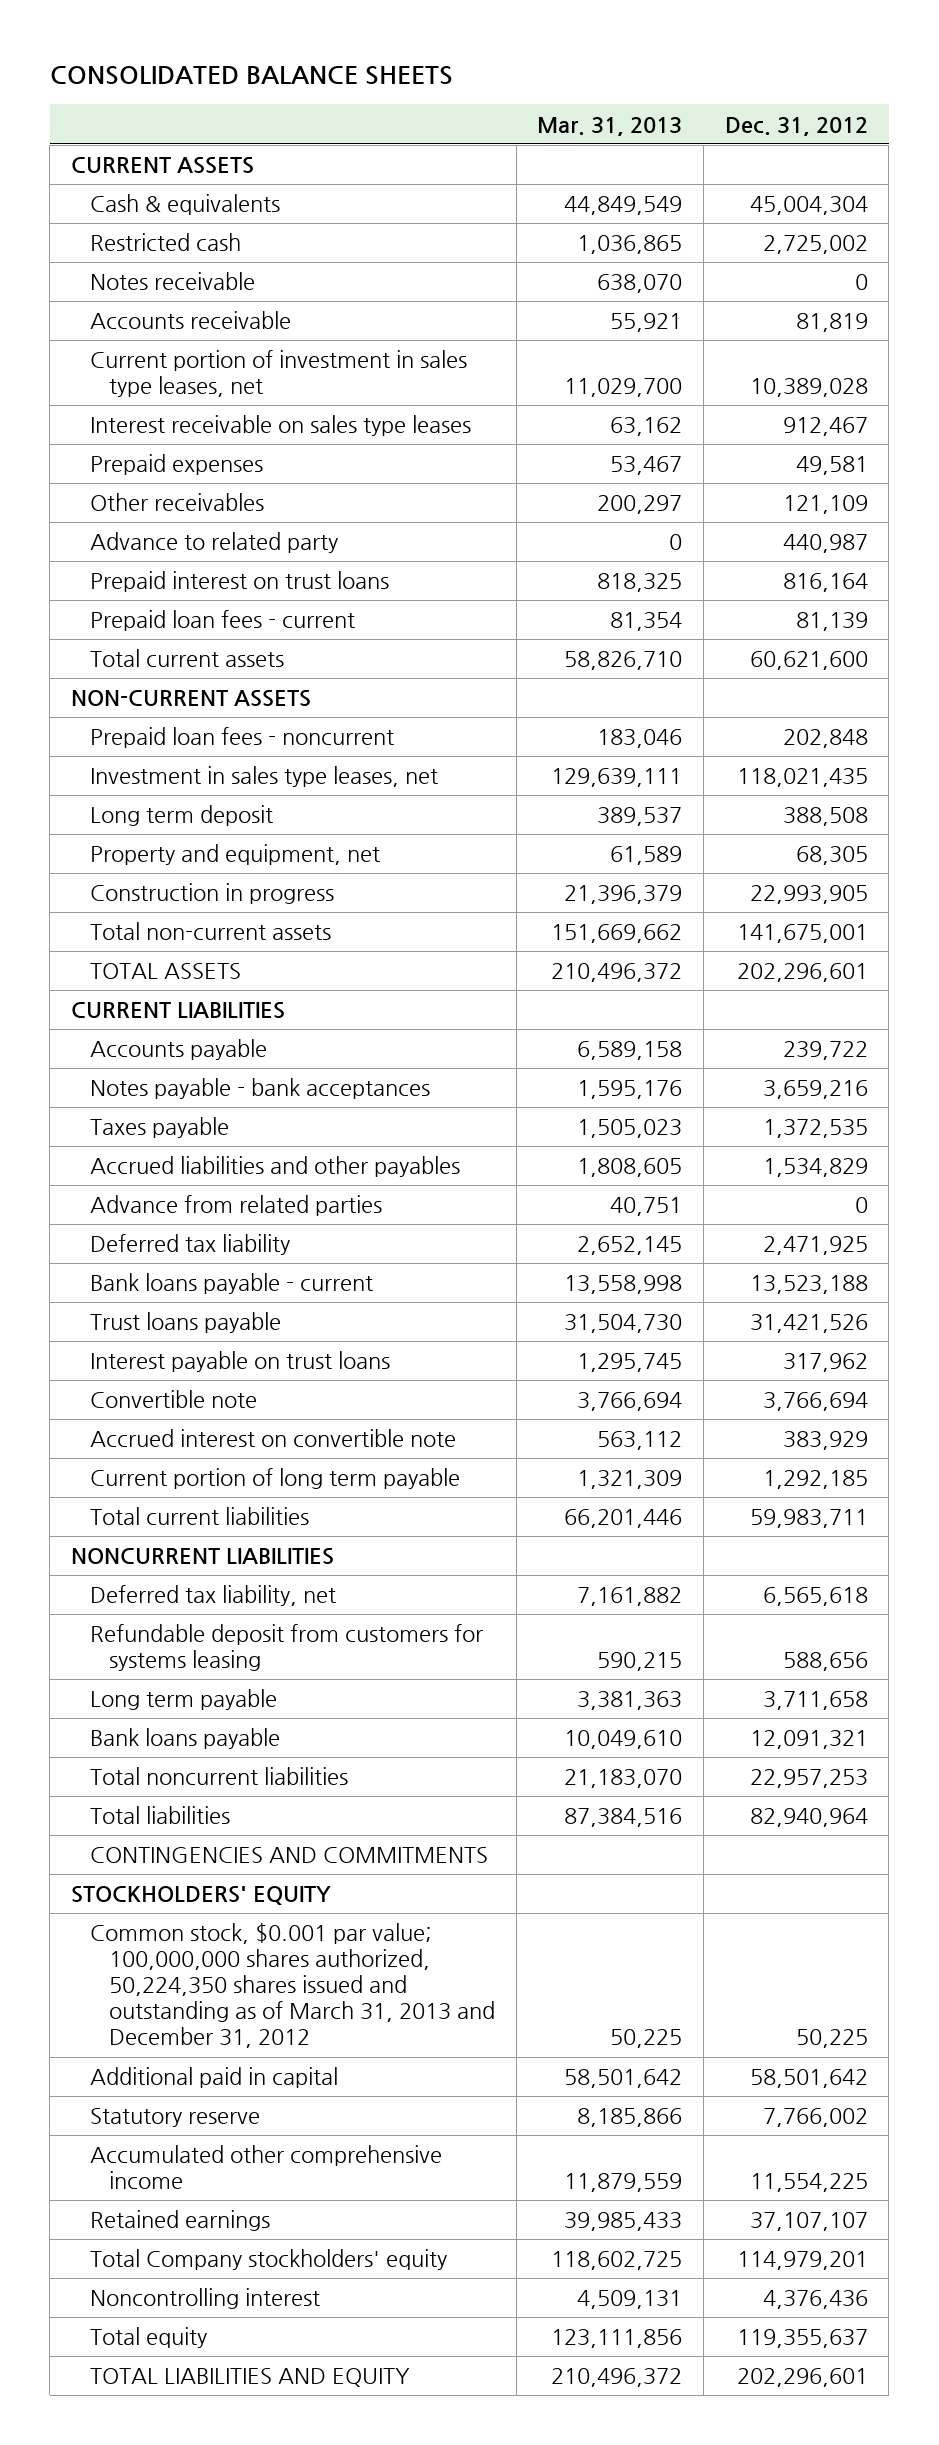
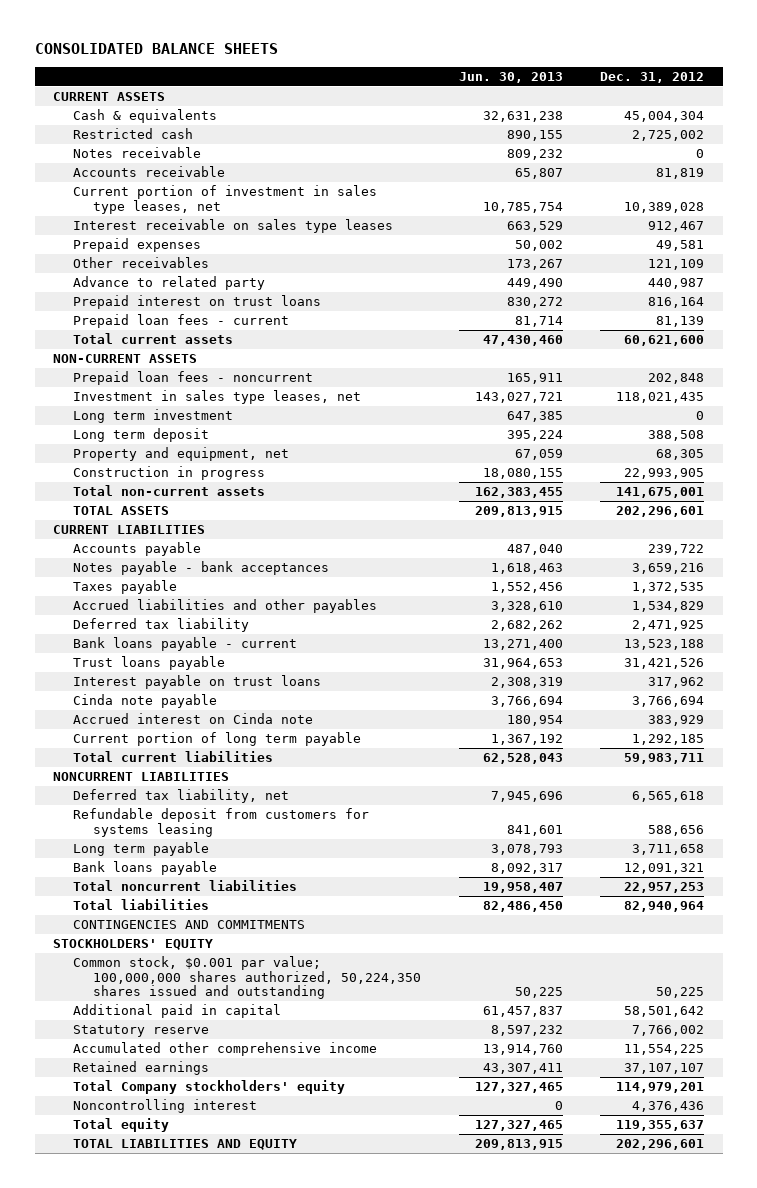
- | Mar. 31, 2013 | Dec. 31, 2012
+ | Jun. 30, 2013 | Dec. 31, 2012
+ Long term investment | 647,385 | 0
- Advance from related parties | 40,751 | 0
- Convertible note | 3,766,694 | 3,766,694
- Accrued interest on convertible note | 563,112 | 383,929
+ Cinda note payable | 3,766,694 | 3,766,694
+ Accrued interest on Cinda note | 180,954 | 383,929
- Common stock, $0.001 par value; 100,000,000 shares authorized, 50,224,350 shares issued and outstanding as of March 31, 2013 and December 31, 2012 | 50,225 | 50,225
+ Common stock, $0.001 par value; 100,000,000 shares authorized, 50,224,350 shares issued and outstanding | 50,225 | 50,225

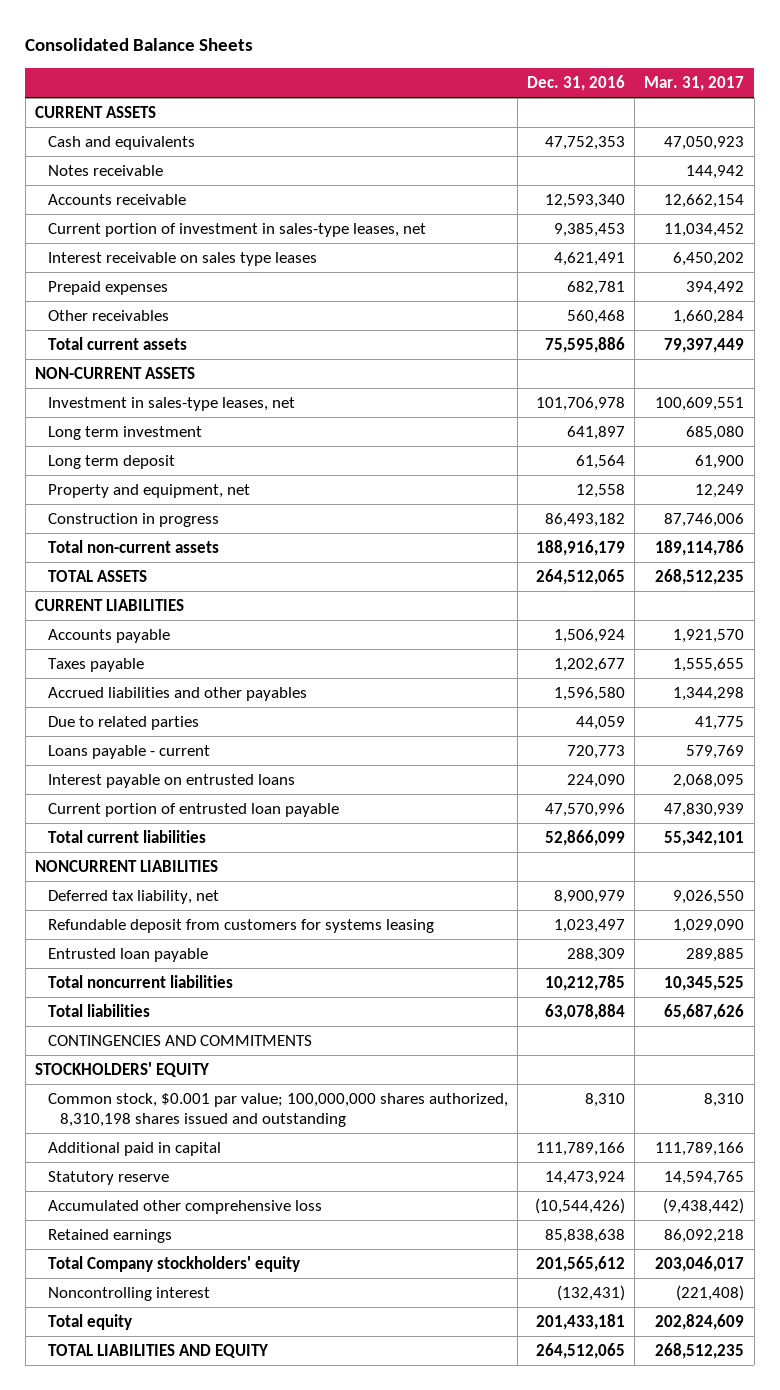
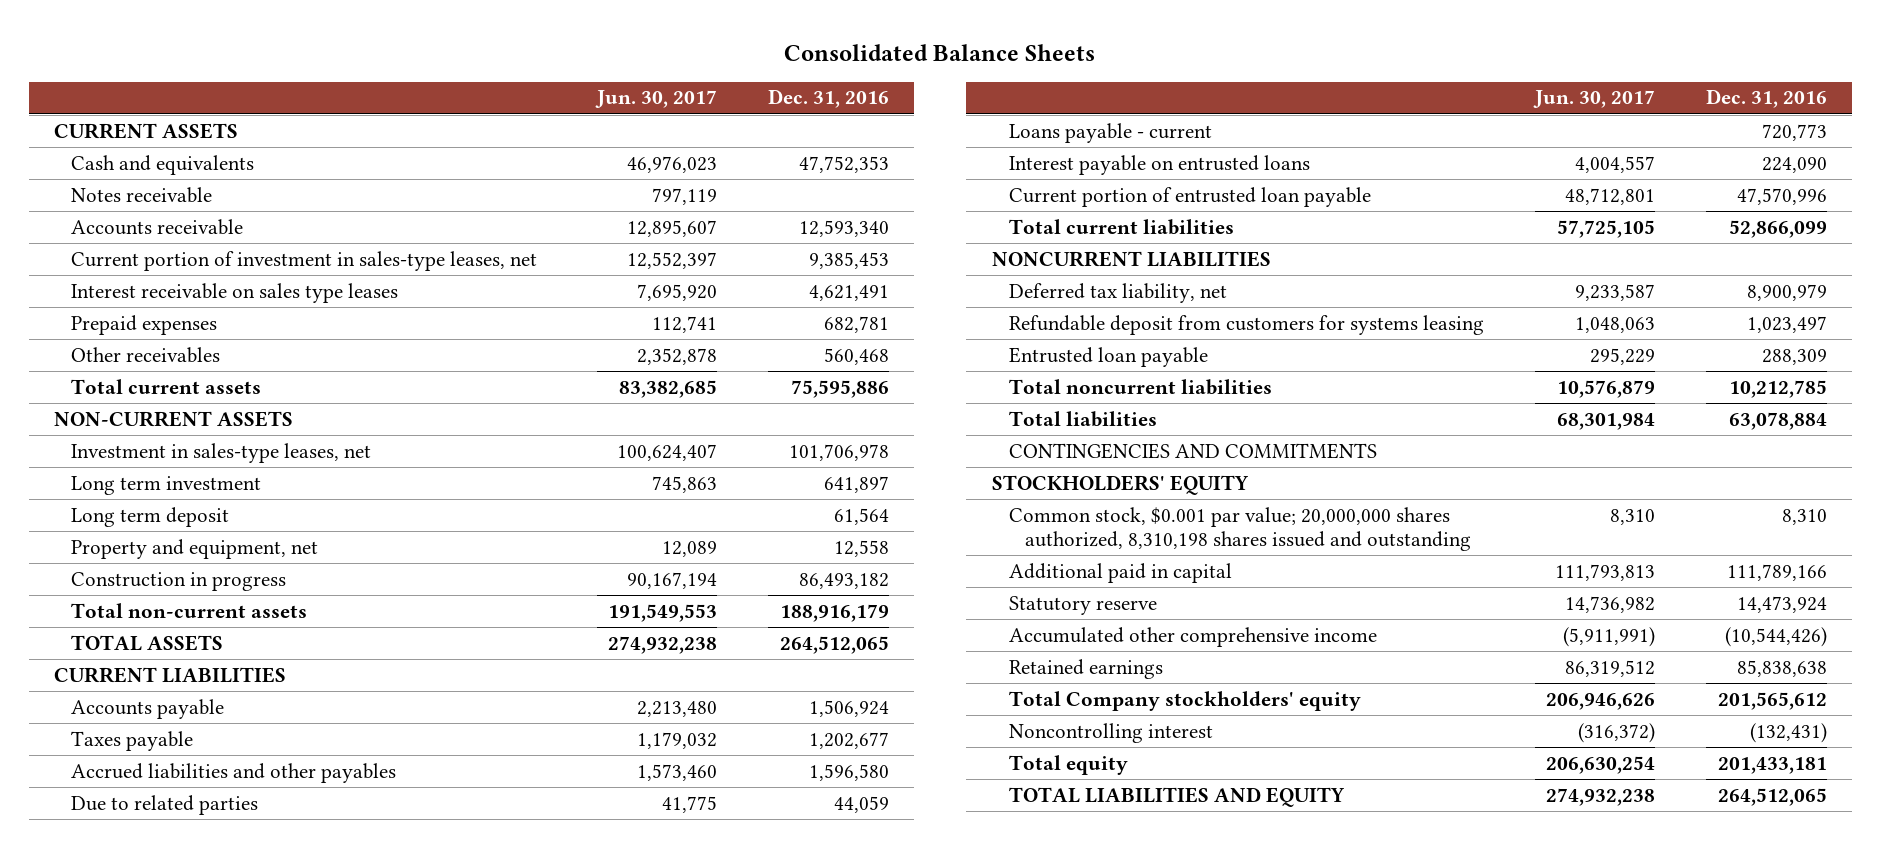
- | Dec. 31, 2016 | Mar. 31, 2017
+ | Jun. 30, 2017 | Dec. 31, 2016
- Common stock, $0.001 par value; 100,000,000 shares authorized, 8,310,198 shares issued and outstanding | 8,310 | 8,310
+ Common stock, $0.001 par value; 20,000,000 shares authorized, 8,310,198 shares issued and outstanding | 8,310 | 8,310
- Accumulated other comprehensive loss | (10,544,426) | (9,438,442)
+ Accumulated other comprehensive income | (5,911,991) | (10,544,426)

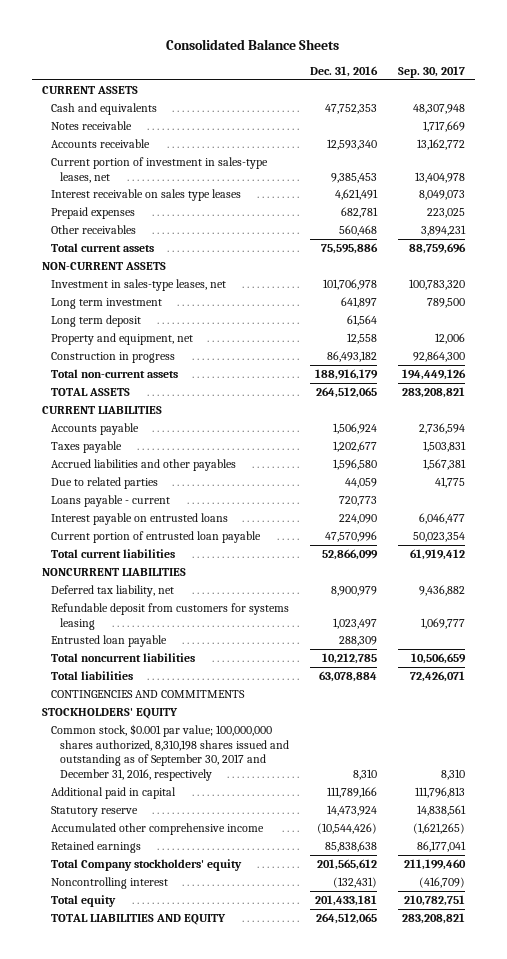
- | Jun. 30, 2017 | Dec. 31, 2016
+ | Dec. 31, 2016 | Sep. 30, 2017
- Common stock, $0.001 par value; 20,000,000 shares authorized, 8,310,198 shares issued and outstanding | 8,310 | 8,310
+ Common stock, $0.001 par value; 100,000,000 shares authorized, 8,310,198 shares issued and outstanding as of September 30, 2017 and December 31, 2016, respectively | 8,310 | 8,310

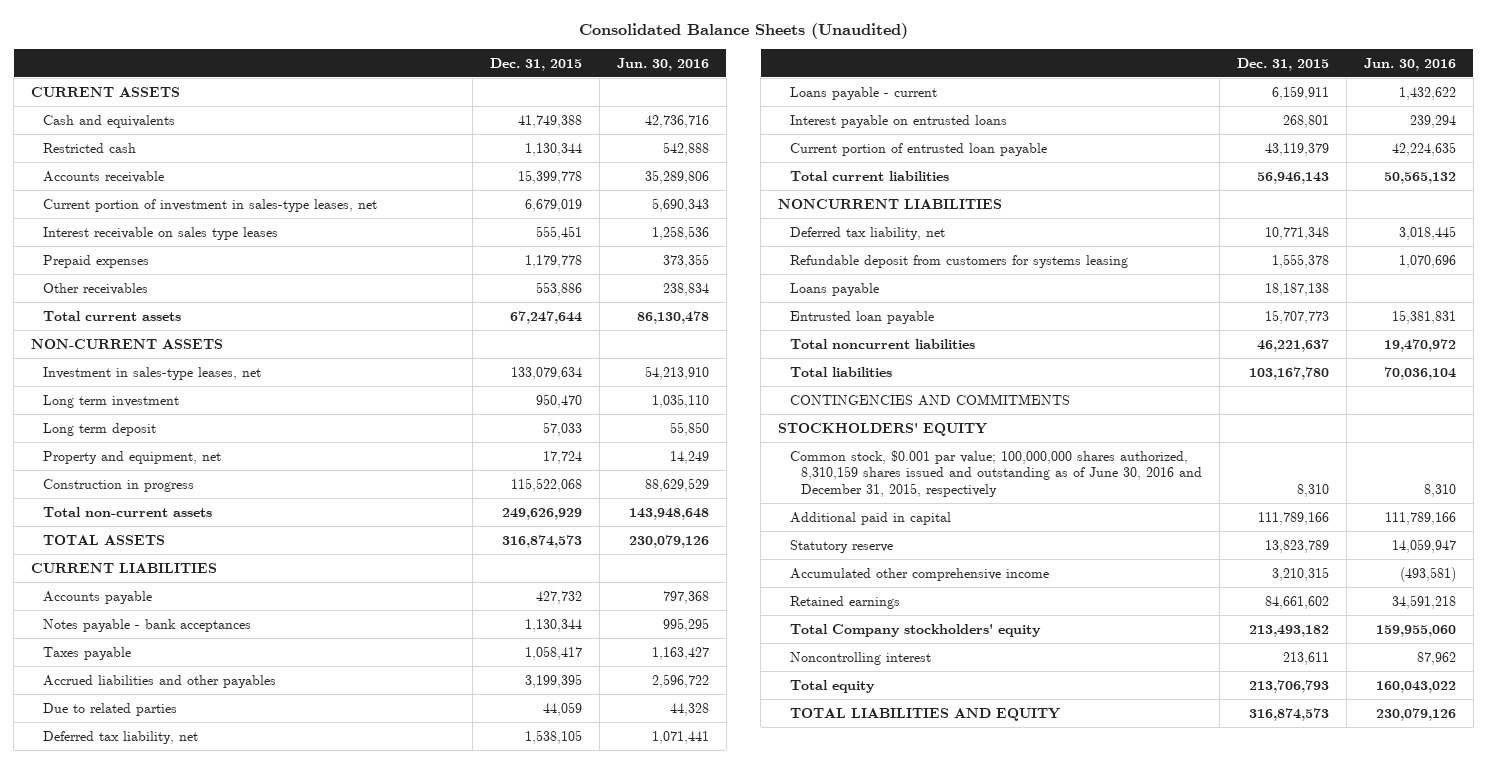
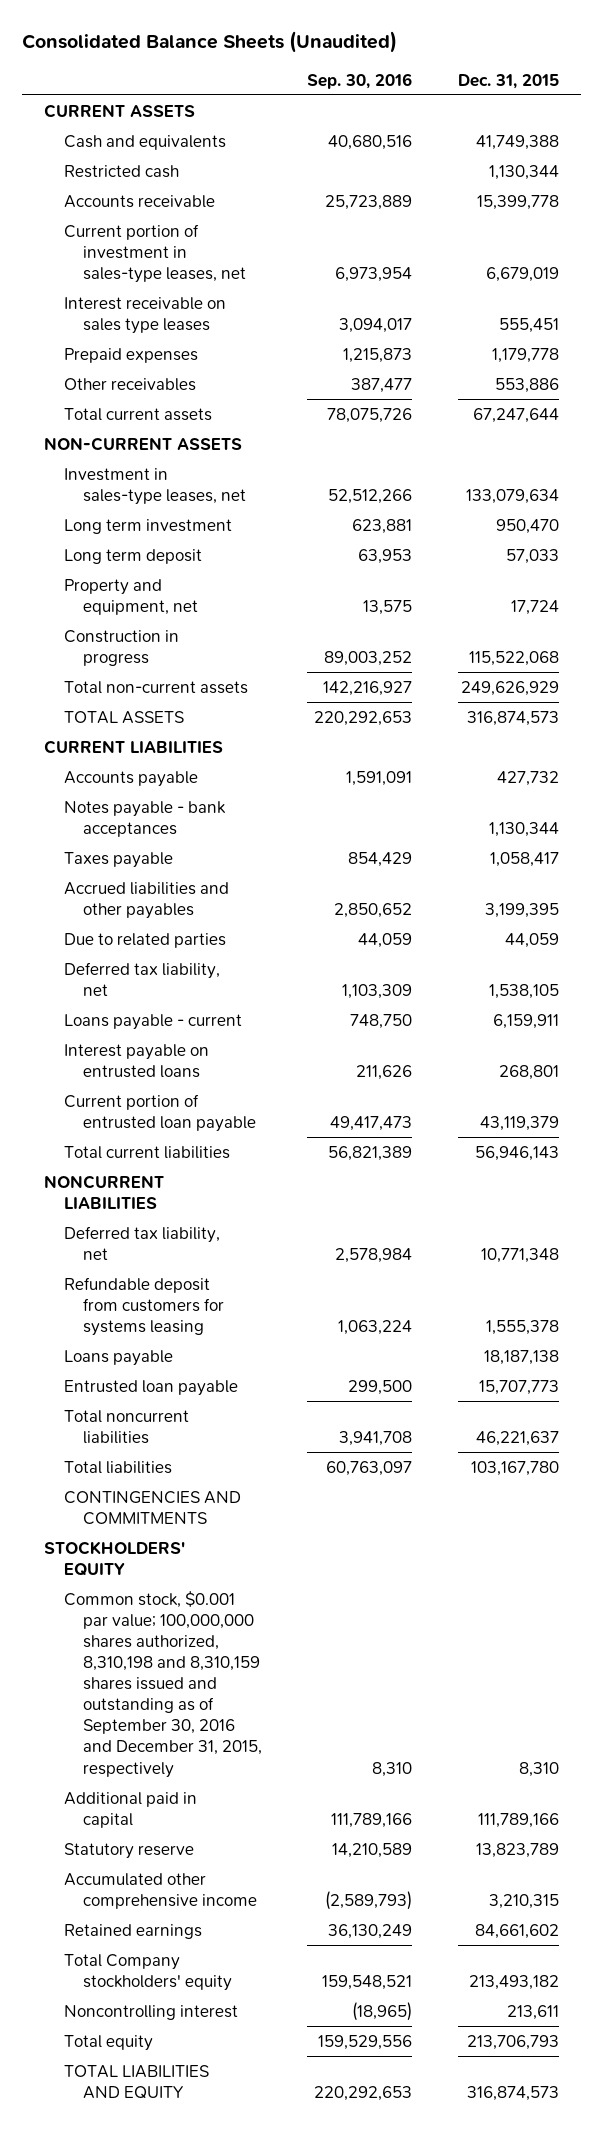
- | Dec. 31, 2015 | Jun. 30, 2016
+ | Sep. 30, 2016 | Dec. 31, 2015
- Common stock, $0.001 par value; 100,000,000 shares authorized, 8,310,159 shares issued and outstanding as of June 30, 2016 and December 31, 2015, respectively | 8,310 | 8,310
+ Common stock, $0.001 par value; 100,000,000 shares authorized, 8,310,198 and 8,310,159 shares issued and outstanding as of September 30, 2016 and December 31, 2015, respectively | 8,310 | 8,310

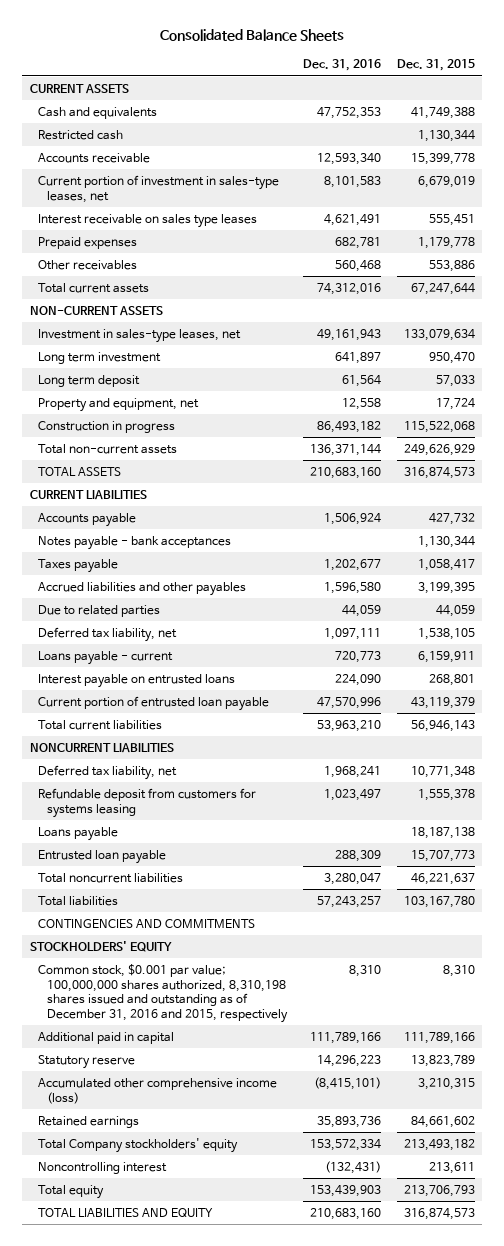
- Consolidated Balance Sheets (Unaudited)
+ Consolidated Balance Sheets
- | Sep. 30, 2016 | Dec. 31, 2015
+ | Dec. 31, 2016 | Dec. 31, 2015
- Common stock, $0.001 par value; 100,000,000 shares authorized, 8,310,198 and 8,310,159 shares issued and outstanding as of September 30, 2016 and December 31, 2015, respectively | 8,310 | 8,310
+ Common stock, $0.001 par value; 100,000,000 shares authorized, 8,310,198 shares issued and outstanding as of December 31, 2016 and 2015, respectively | 8,310 | 8,310
- Accumulated other comprehensive income | (2,589,793) | 3,210,315
+ Accumulated other comprehensive income (loss) | (8,415,101) | 3,210,315

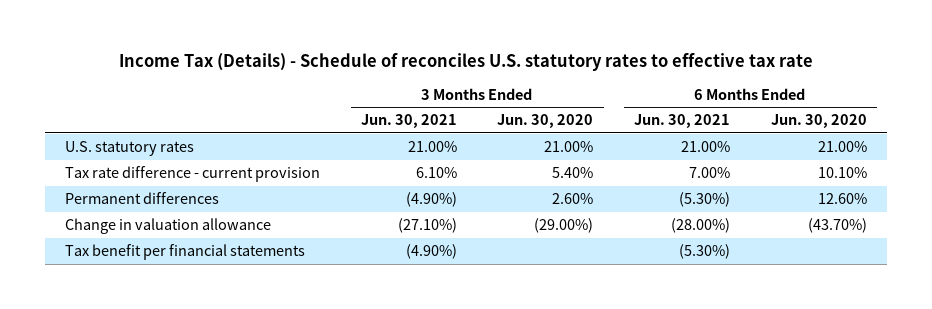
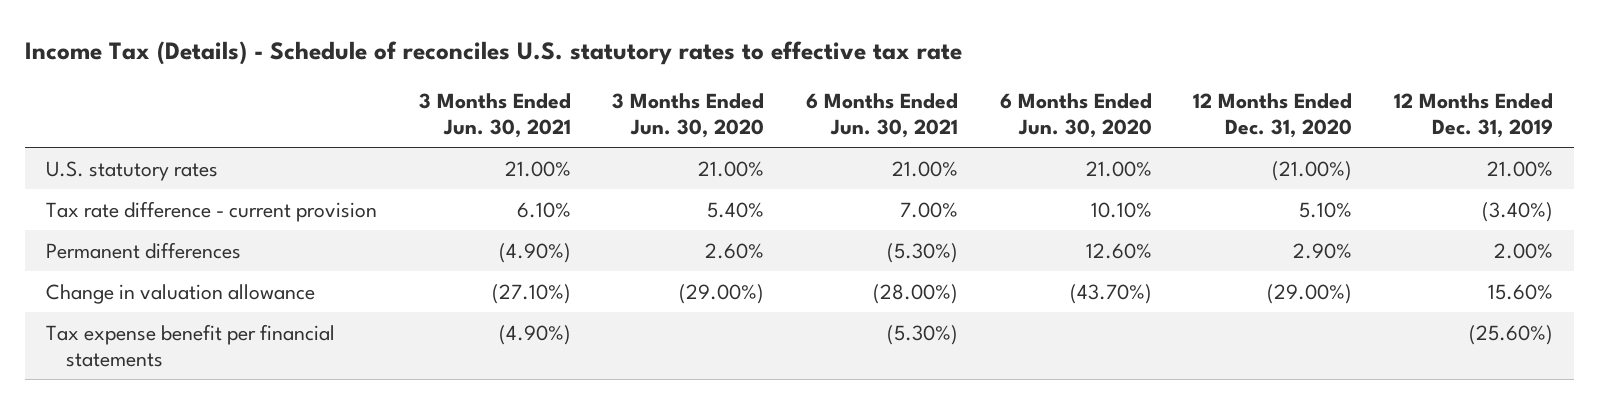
- | 3 Months Ended Jun. 30, 2021 | 3 Months Ended Jun. 30, 2020 | 6 Months Ended Jun. 30, 2021 | 6 Months Ended Jun. 30, 2020
+ | 3 Months Ended Jun. 30, 2021 | 3 Months Ended Jun. 30, 2020 | 6 Months Ended Jun. 30, 2021 | 6 Months Ended Jun. 30, 2020 | 12 Months Ended Dec. 31, 2020 | 12 Months Ended Dec. 31, 2019
- Tax benefit per financial statements | (4.90%) | | (5.30%) |
+ Tax expense benefit per financial statements | (4.90%) | | (5.30%) | | | (25.60%)

